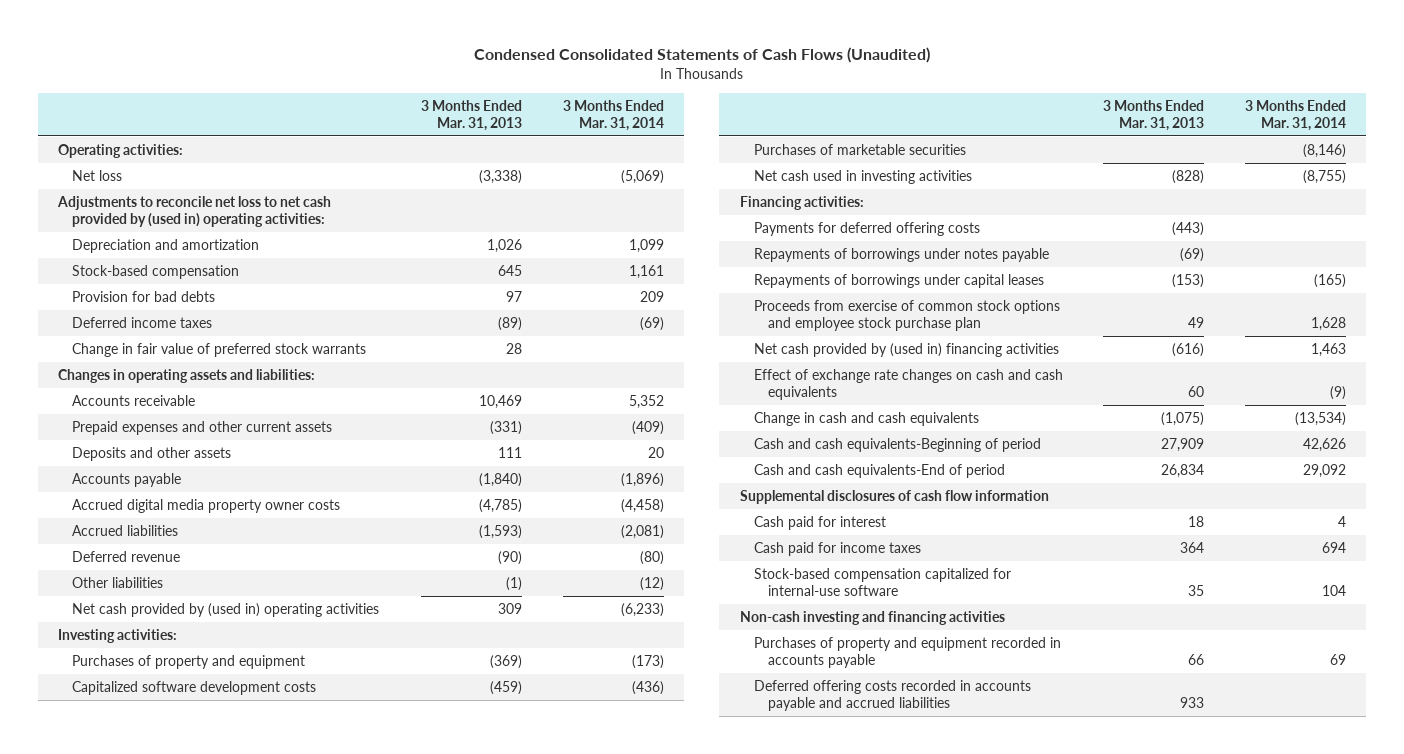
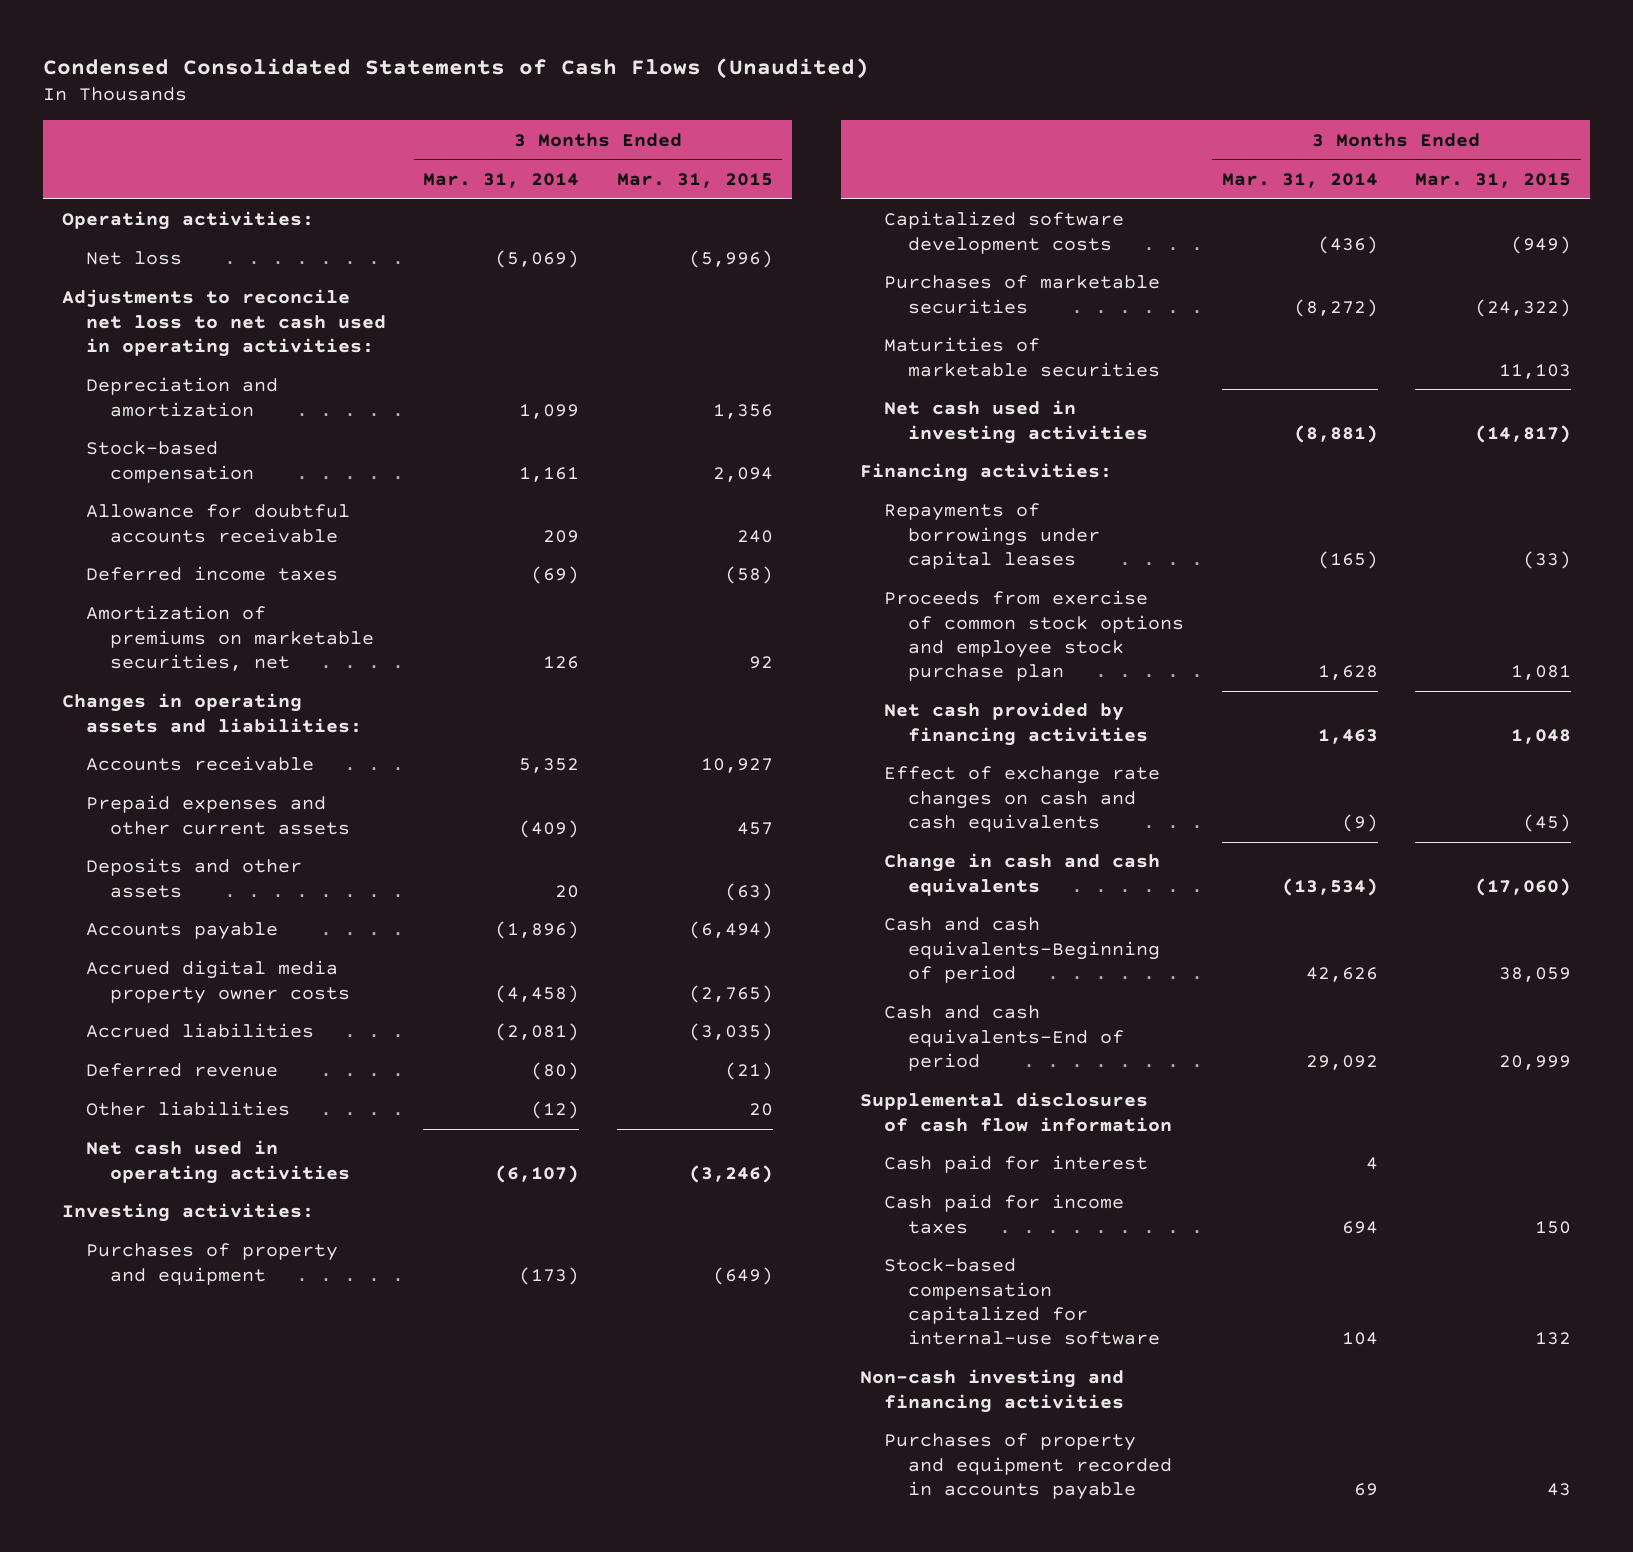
- | 3 Months Ended Mar. 31, 2013 | 3 Months Ended Mar. 31, 2014
+ | 3 Months Ended Mar. 31, 2014 | 3 Months Ended Mar. 31, 2015
- Adjustments to reconcile net loss to net cash provided by (used in) operating activities:
+ Adjustments to reconcile net loss to net cash used in operating activities:
- Provision for bad debts | 97 | 209
+ Allowance for doubtful accounts receivable | 209 | 240
- Change in fair value of preferred stock warrants | 28 |
+ Amortization of premiums on marketable securities, net | 126 | 92
- Net cash provided by (used in) operating activities | 309 | (6,233)
+ Net cash used in operating activities | (6,107) | (3,246)
- Purchases of marketable securities | | (8,146)
- Net cash used in investing activities | (828) | (8,755)
+ Purchases of marketable securities | (8,272) | (24,322)
+ Maturities of marketable securities | | 11,103
+ Net cash used in investing activities | (8,881) | (14,817)
- Payments for deferred offering costs | (443) |
- Repayments of borrowings under notes payable | (69) |
- Net cash provided by (used in) financing activities | (616) | 1,463
+ Net cash provided by financing activities | 1,463 | 1,048
- Deferred offering costs recorded in accounts payable and accrued liabilities | 933 |

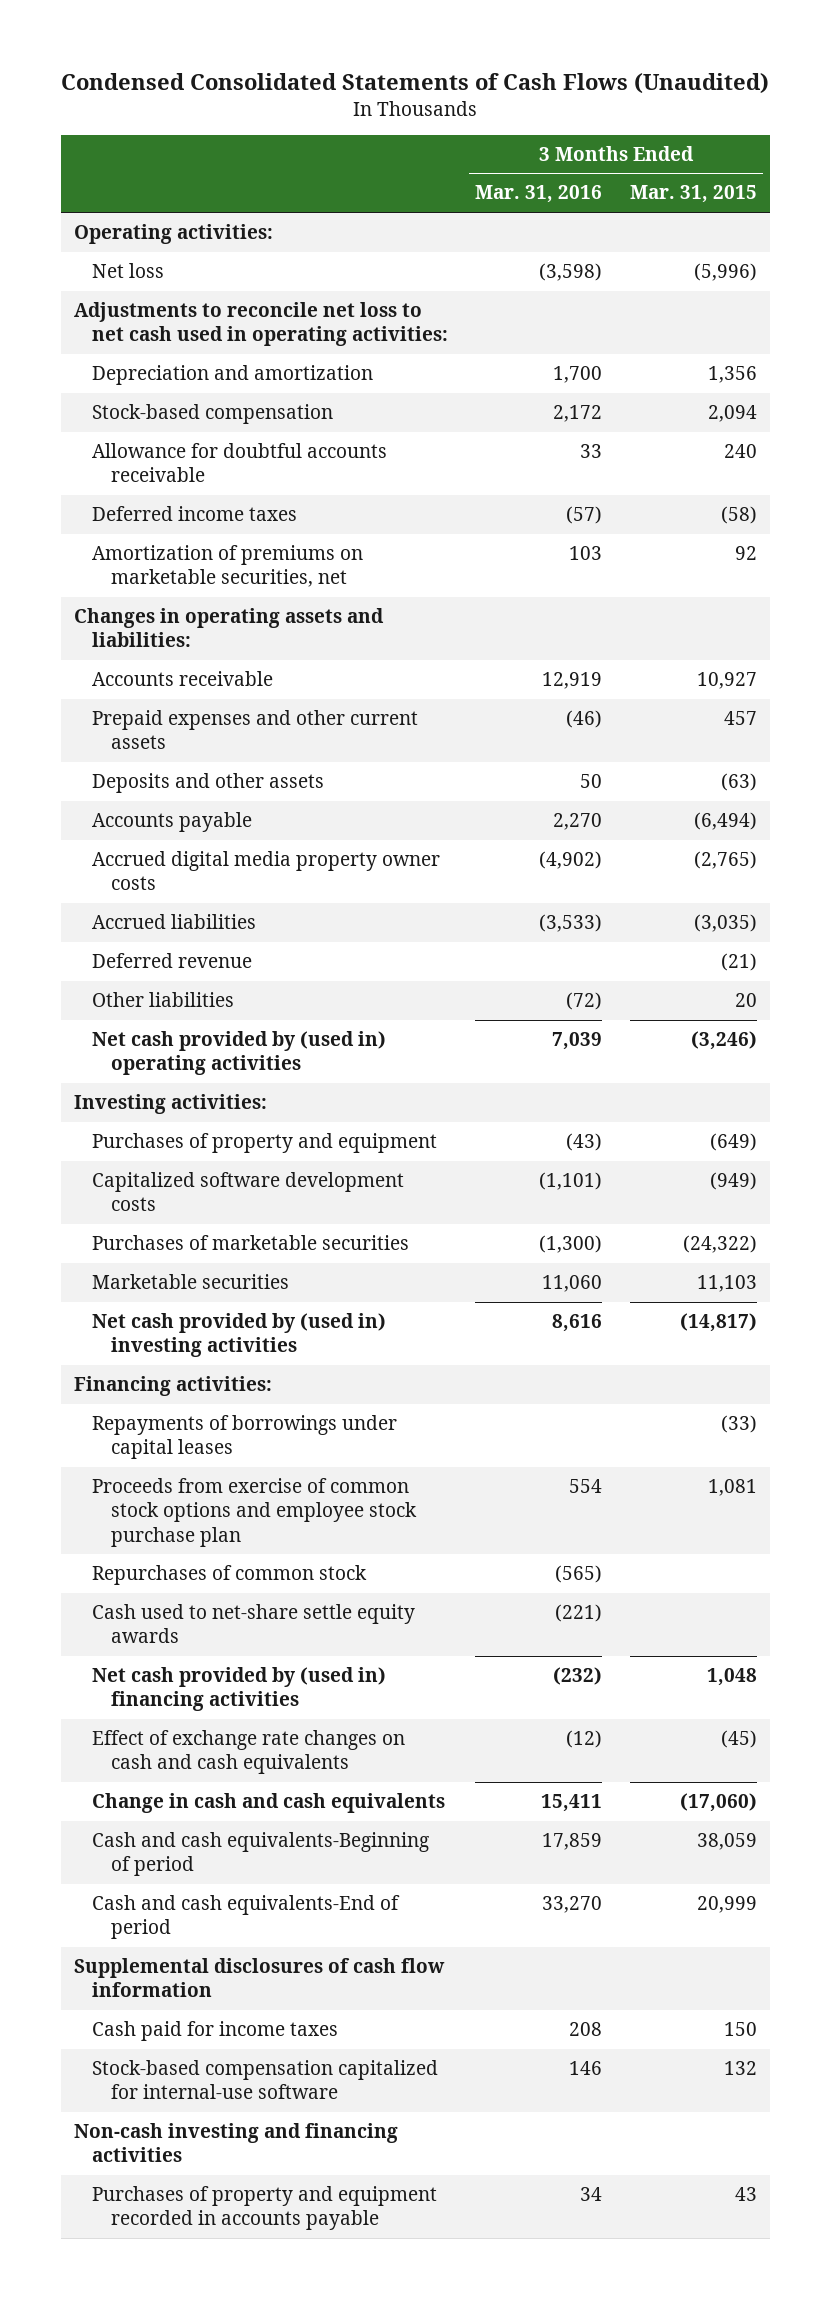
- | 3 Months Ended Mar. 31, 2014 | 3 Months Ended Mar. 31, 2015
+ | 3 Months Ended Mar. 31, 2016 | 3 Months Ended Mar. 31, 2015
- Net cash used in operating activities | (6,107) | (3,246)
+ Net cash provided by (used in) operating activities | 7,039 | (3,246)
- Maturities of marketable securities | | 11,103
- Net cash used in investing activities | (8,881) | (14,817)
+ Marketable securities | 11,060 | 11,103
+ Net cash provided by (used in) investing activities | 8,616 | (14,817)
- Net cash provided by financing activities | 1,463 | 1,048
+ Repurchases of common stock | (565) |
+ Cash used to net-share settle equity awards | (221) |
+ Net cash provided by (used in) financing activities | (232) | 1,048
- Cash paid for interest | 4 |

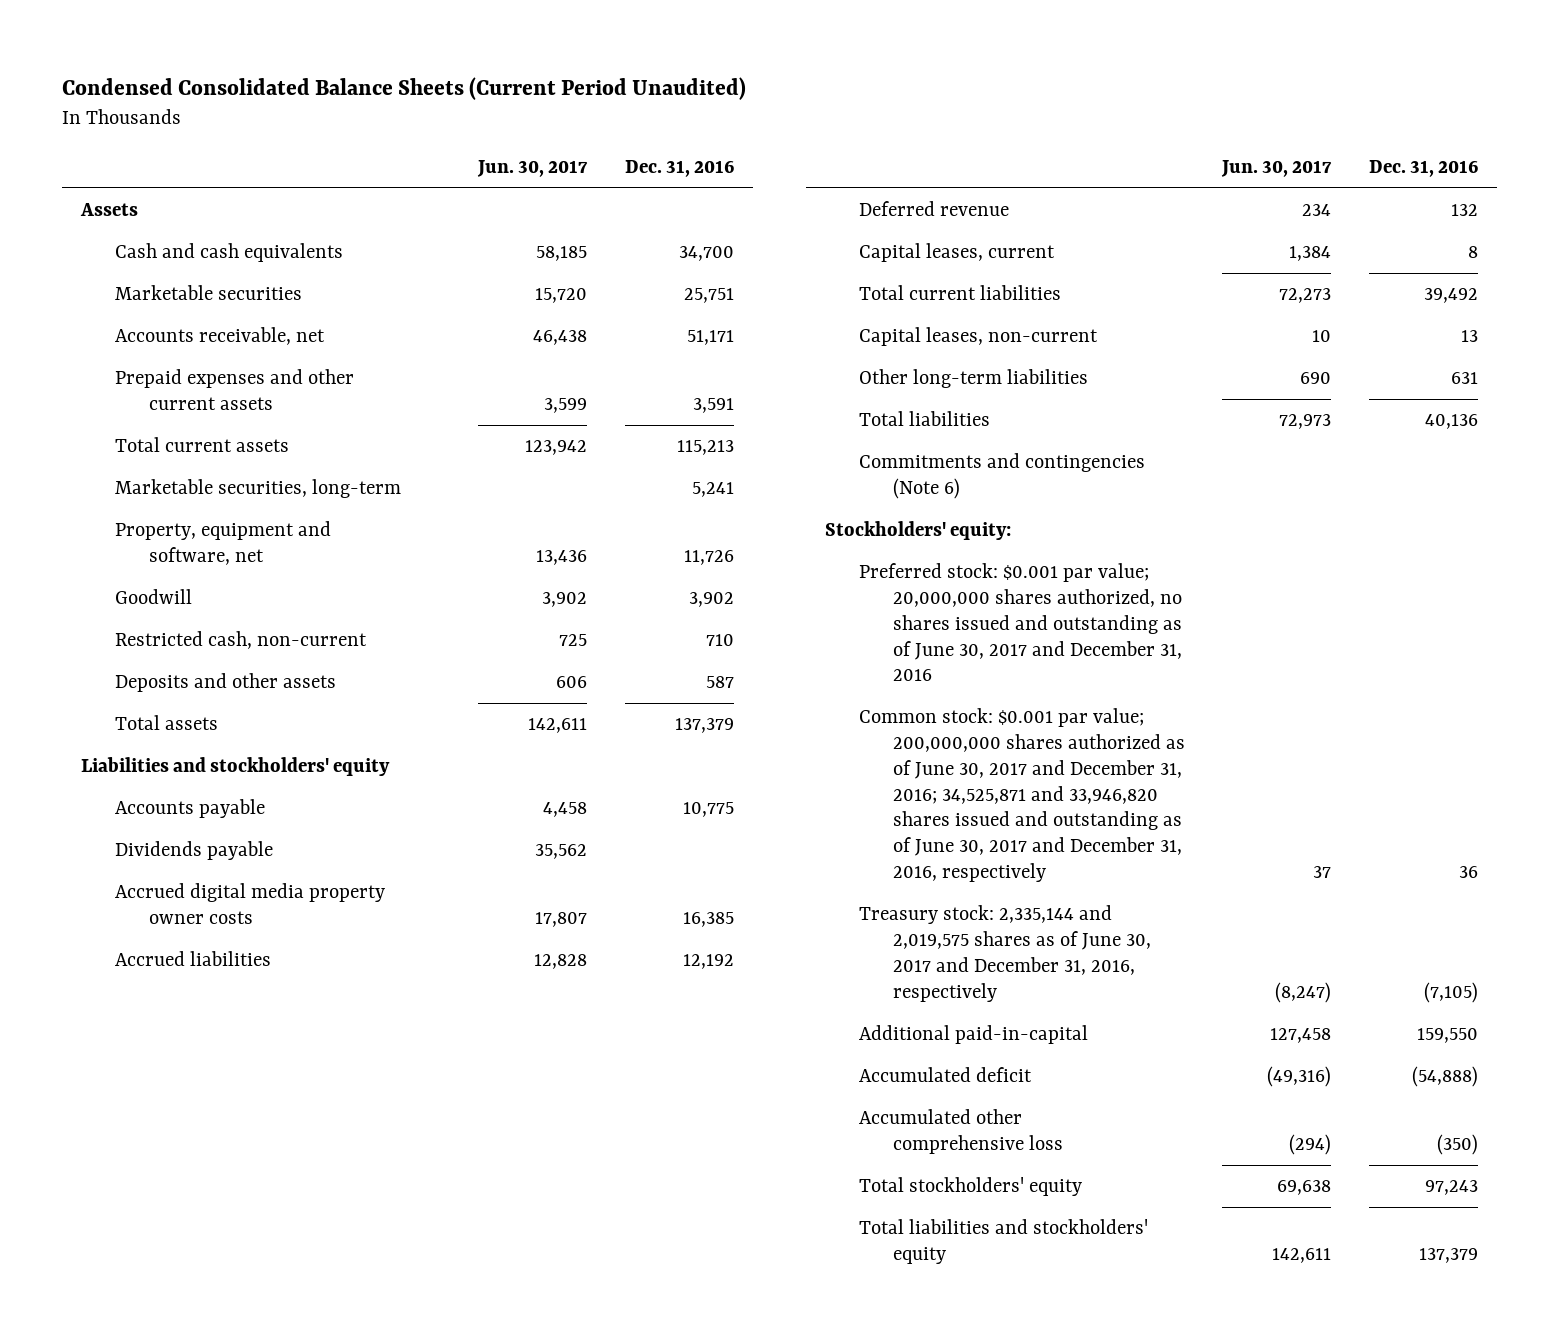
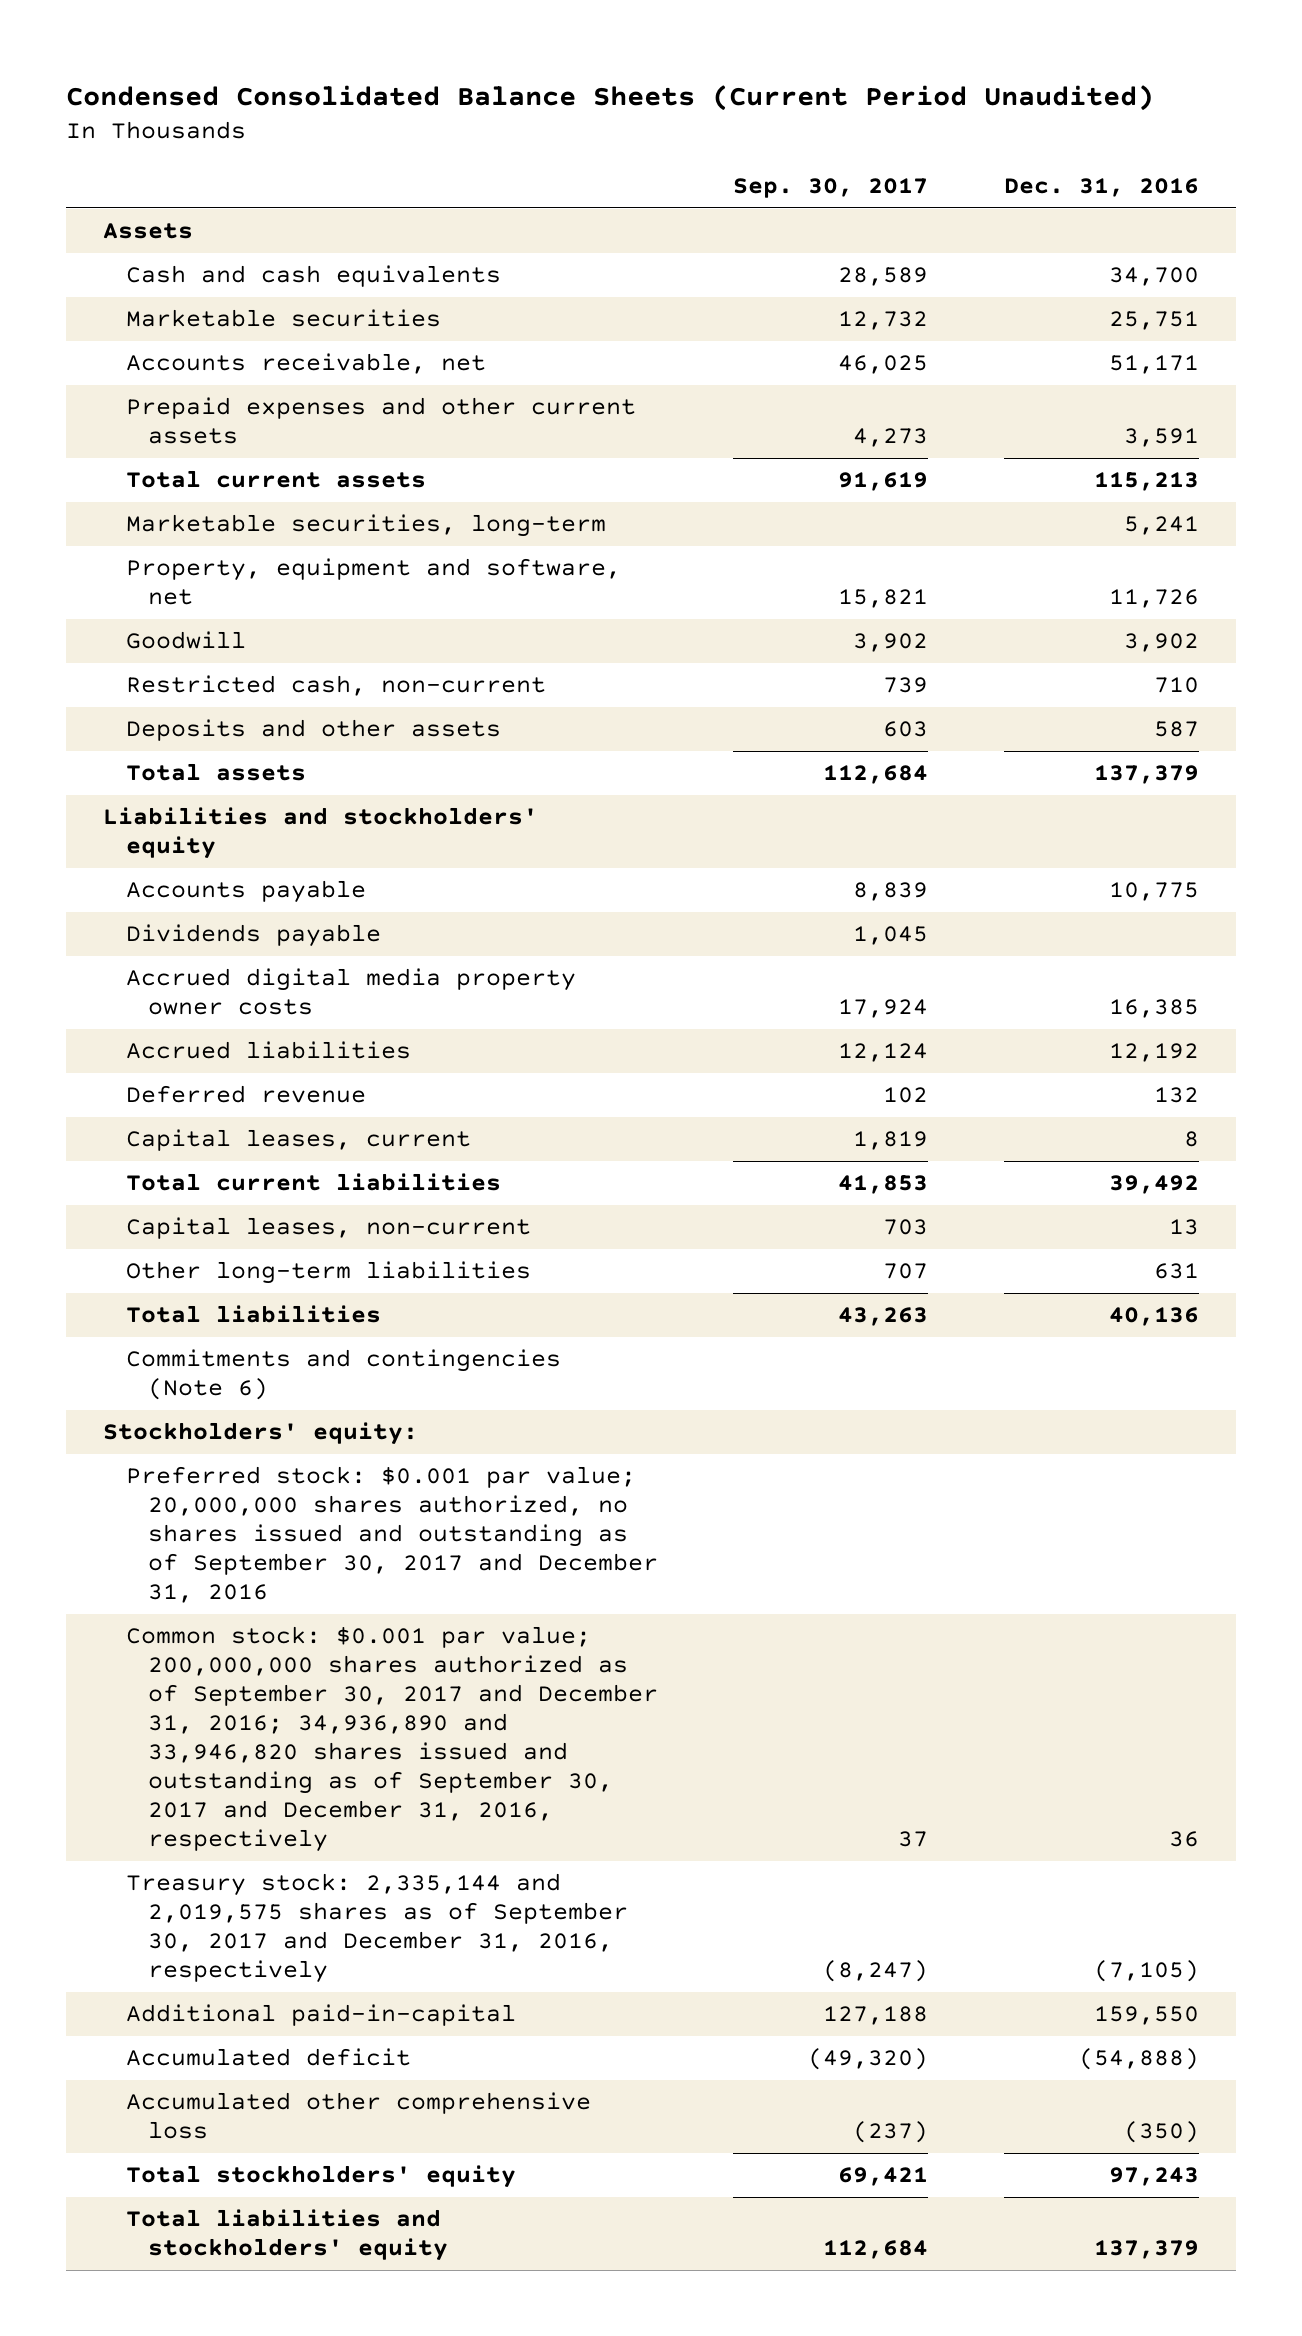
- | Jun. 30, 2017 | Dec. 31, 2016
+ | Sep. 30, 2017 | Dec. 31, 2016
- Preferred stock: $0.001 par value; 20,000,000 shares authorized, no shares issued and outstanding as of June 30, 2017 and December 31, 2016
- Common stock: $0.001 par value; 200,000,000 shares authorized as of June 30, 2017 and December 31, 2016; 34,525,871 and 33,946,820 shares issued and outstanding as of June 30, 2017 and December 31, 2016, respectively | 37 | 36
- Treasury stock: 2,335,144 and 2,019,575 shares as of June 30, 2017 and December 31, 2016, respectively | (8,247) | (7,105)
+ Preferred stock: $0.001 par value; 20,000,000 shares authorized, no shares issued and outstanding as of September 30, 2017 and December 31, 2016
+ Common stock: $0.001 par value; 200,000,000 shares authorized as of September 30, 2017 and December 31, 2016; 34,936,890 and 33,946,820 shares issued and outstanding as of September 30, 2017 and December 31, 2016, respectively | 37 | 36
+ Treasury stock: 2,335,144 and 2,019,575 shares as of September 30, 2017 and December 31, 2016, respectively | (8,247) | (7,105)

